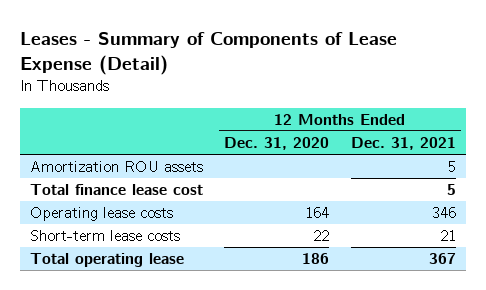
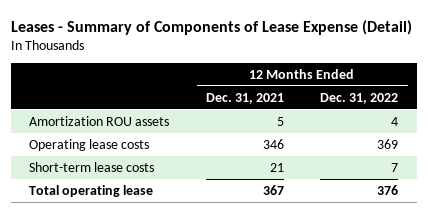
- | 12 Months Ended Dec. 31, 2020 | 12 Months Ended Dec. 31, 2021
+ | 12 Months Ended Dec. 31, 2021 | 12 Months Ended Dec. 31, 2022
- Total finance lease cost | | 5

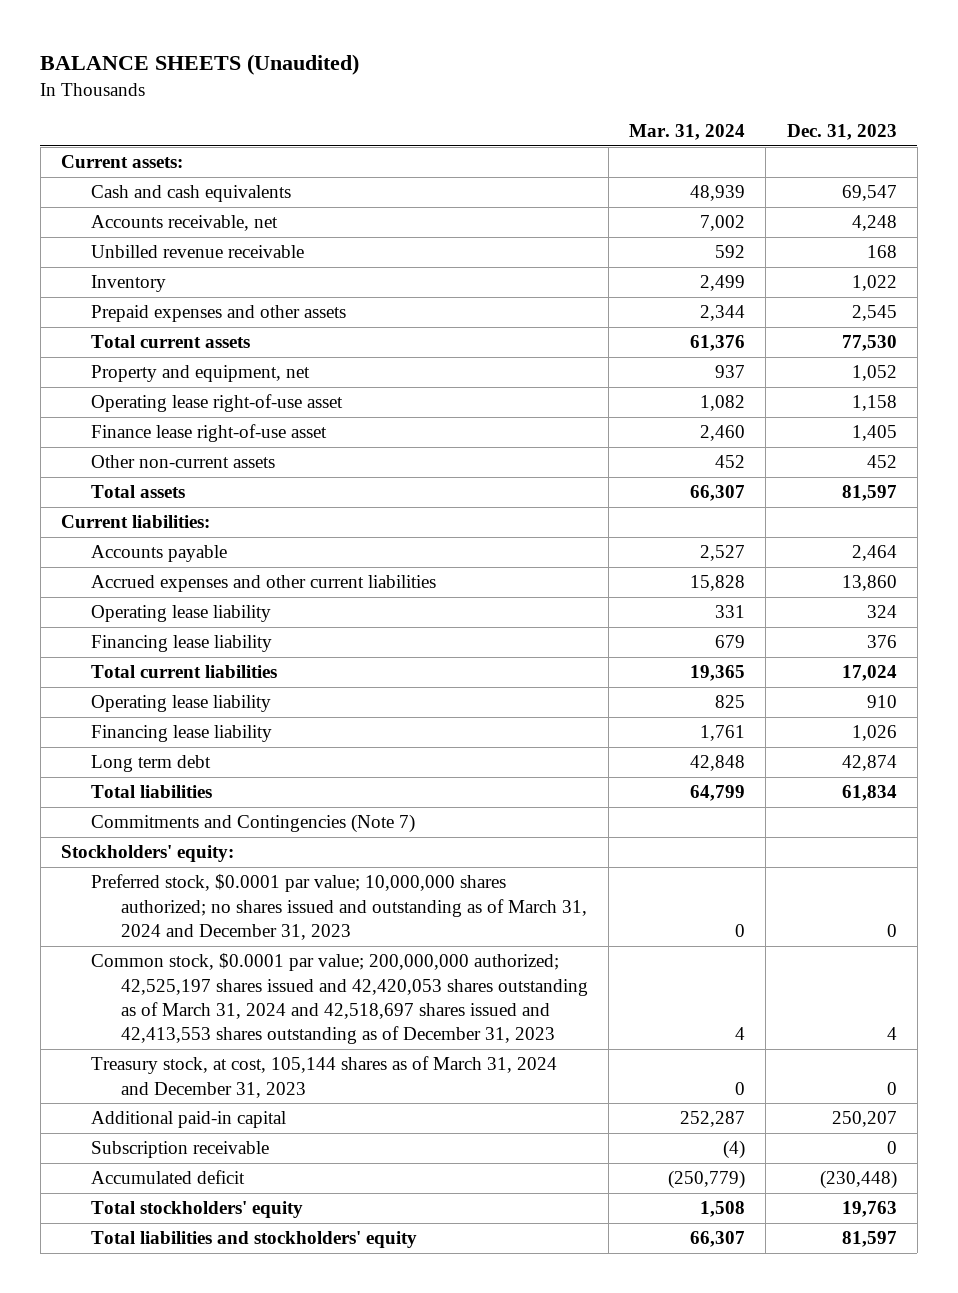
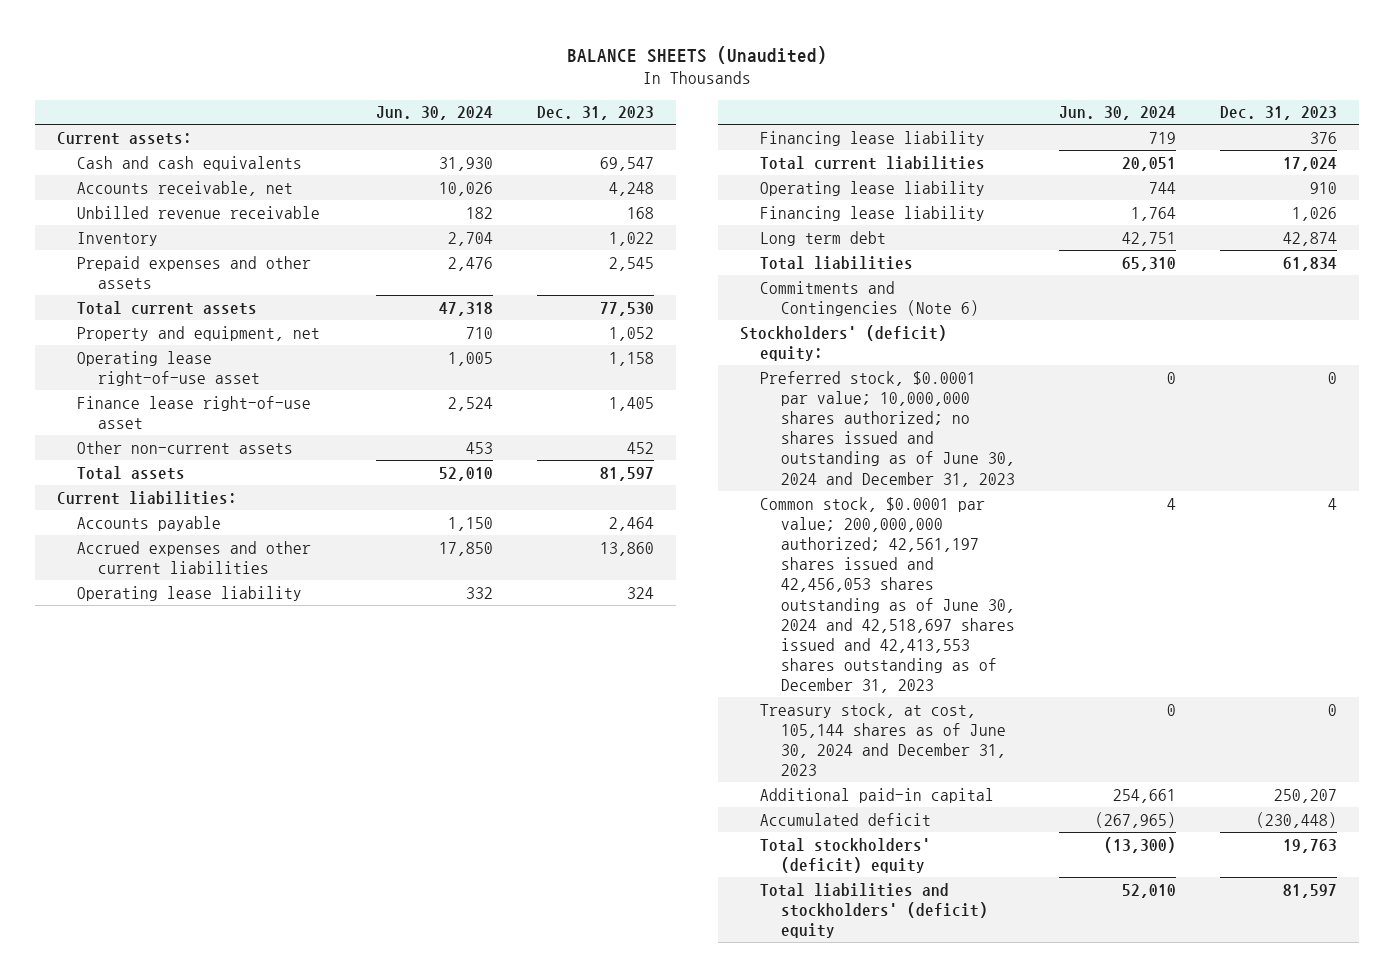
- | Mar. 31, 2024 | Dec. 31, 2023
+ | Jun. 30, 2024 | Dec. 31, 2023
- Commitments and Contingencies (Note 7)
- Stockholders' equity:
- Preferred stock, $0.0001 par value; 10,000,000 shares authorized; no shares issued and outstanding as of March 31, 2024 and December 31, 2023 | 0 | 0
- Common stock, $0.0001 par value; 200,000,000 authorized; 42,525,197 shares issued and 42,420,053 shares outstanding as of March 31, 2024 and 42,518,697 shares issued and 42,413,553 shares outstanding as of December 31, 2023 | 4 | 4
- Treasury stock, at cost, 105,144 shares as of March 31, 2024 and December 31, 2023 | 0 | 0
+ Commitments and Contingencies (Note 6)
+ Stockholders' (deficit) equity:
+ Preferred stock, $0.0001 par value; 10,000,000 shares authorized; no shares issued and outstanding as of June 30, 2024 and December 31, 2023 | 0 | 0
+ Common stock, $0.0001 par value; 200,000,000 authorized; 42,561,197 shares issued and 42,456,053 shares outstanding as of June 30, 2024 and 42,518,697 shares issued and 42,413,553 shares outstanding as of December 31, 2023 | 4 | 4
+ Treasury stock, at cost, 105,144 shares as of June 30, 2024 and December 31, 2023 | 0 | 0
- Subscription receivable | (4) | 0
- Total stockholders' equity | 1,508 | 19,763
- Total liabilities and stockholders' equity | 66,307 | 81,597
+ Total stockholders' (deficit) equity | (13,300) | 19,763
+ Total liabilities and stockholders' (deficit) equity | 52,010 | 81,597

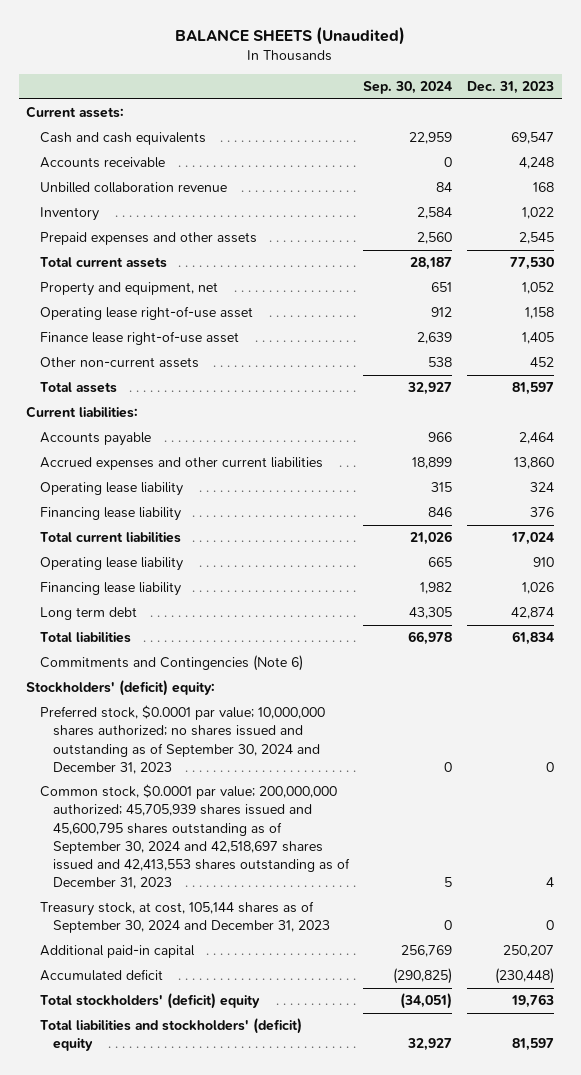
- | Jun. 30, 2024 | Dec. 31, 2023
+ | Sep. 30, 2024 | Dec. 31, 2023
- Accounts receivable, net | 10,026 | 4,248
- Unbilled revenue receivable | 182 | 168
+ Accounts receivable | 0 | 4,248
+ Unbilled collaboration revenue | 84 | 168
- Preferred stock, $0.0001 par value; 10,000,000 shares authorized; no shares issued and outstanding as of June 30, 2024 and December 31, 2023 | 0 | 0
- Common stock, $0.0001 par value; 200,000,000 authorized; 42,561,197 shares issued and 42,456,053 shares outstanding as of June 30, 2024 and 42,518,697 shares issued and 42,413,553 shares outstanding as of December 31, 2023 | 4 | 4
- Treasury stock, at cost, 105,144 shares as of June 30, 2024 and December 31, 2023 | 0 | 0
+ Preferred stock, $0.0001 par value; 10,000,000 shares authorized; no shares issued and outstanding as of September 30, 2024 and December 31, 2023 | 0 | 0
+ Common stock, $0.0001 par value; 200,000,000 authorized; 45,705,939 shares issued and 45,600,795 shares outstanding as of September 30, 2024 and 42,518,697 shares issued and 42,413,553 shares outstanding as of December 31, 2023 | 5 | 4
+ Treasury stock, at cost, 105,144 shares as of September 30, 2024 and December 31, 2023 | 0 | 0

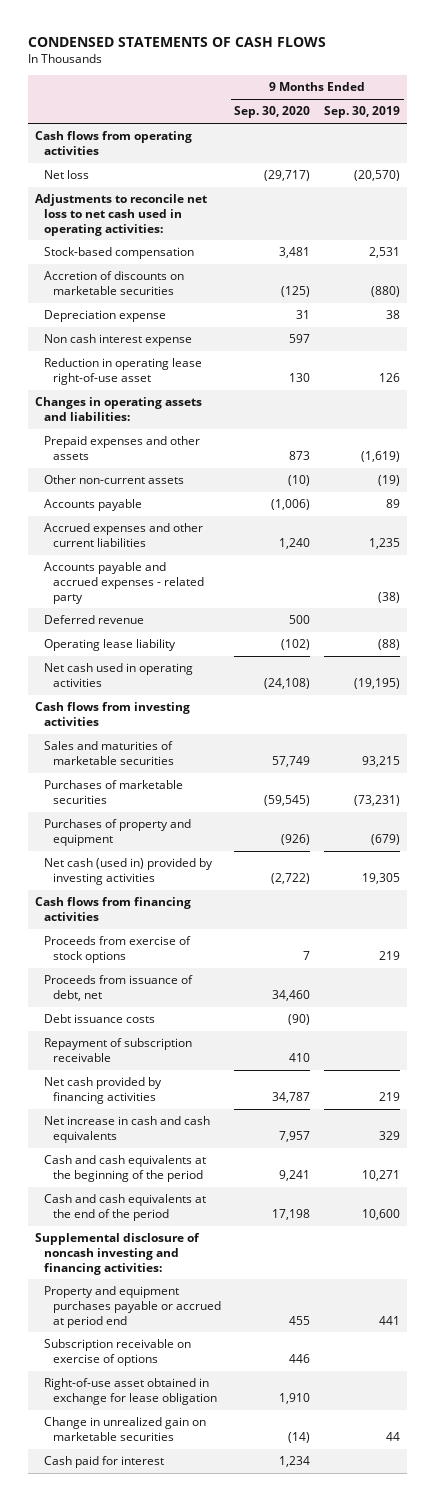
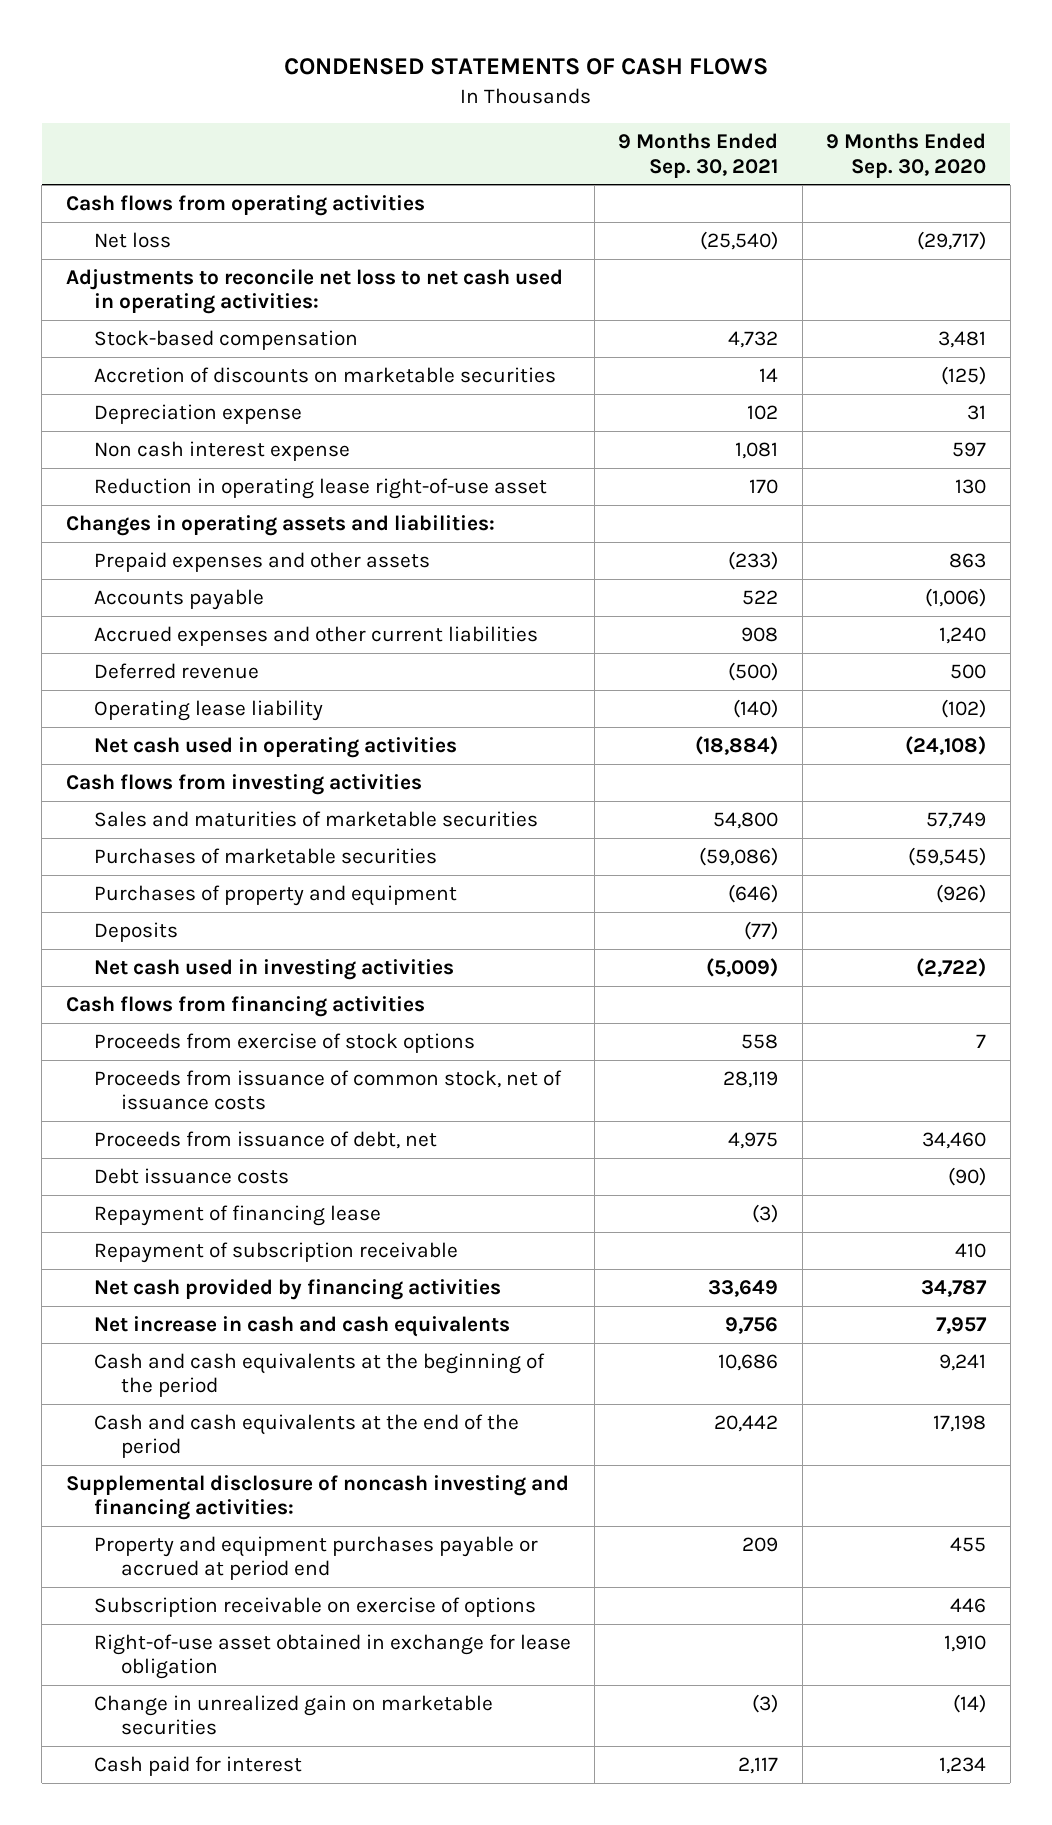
- | 9 Months Ended Sep. 30, 2020 | 9 Months Ended Sep. 30, 2019
+ | 9 Months Ended Sep. 30, 2021 | 9 Months Ended Sep. 30, 2020
- Prepaid expenses and other assets | 873 | (1,619)
- Other non-current assets | (10) | (19)
+ Prepaid expenses and other assets | (233) | 863
- Accounts payable and accrued expenses - related party | | (38)
- Net cash (used in) provided by investing activities | (2,722) | 19,305
+ Deposits | (77) |
+ Net cash used in investing activities | (5,009) | (2,722)
+ Proceeds from issuance of common stock, net of issuance costs | 28,119 |
+ Repayment of financing lease | (3) |

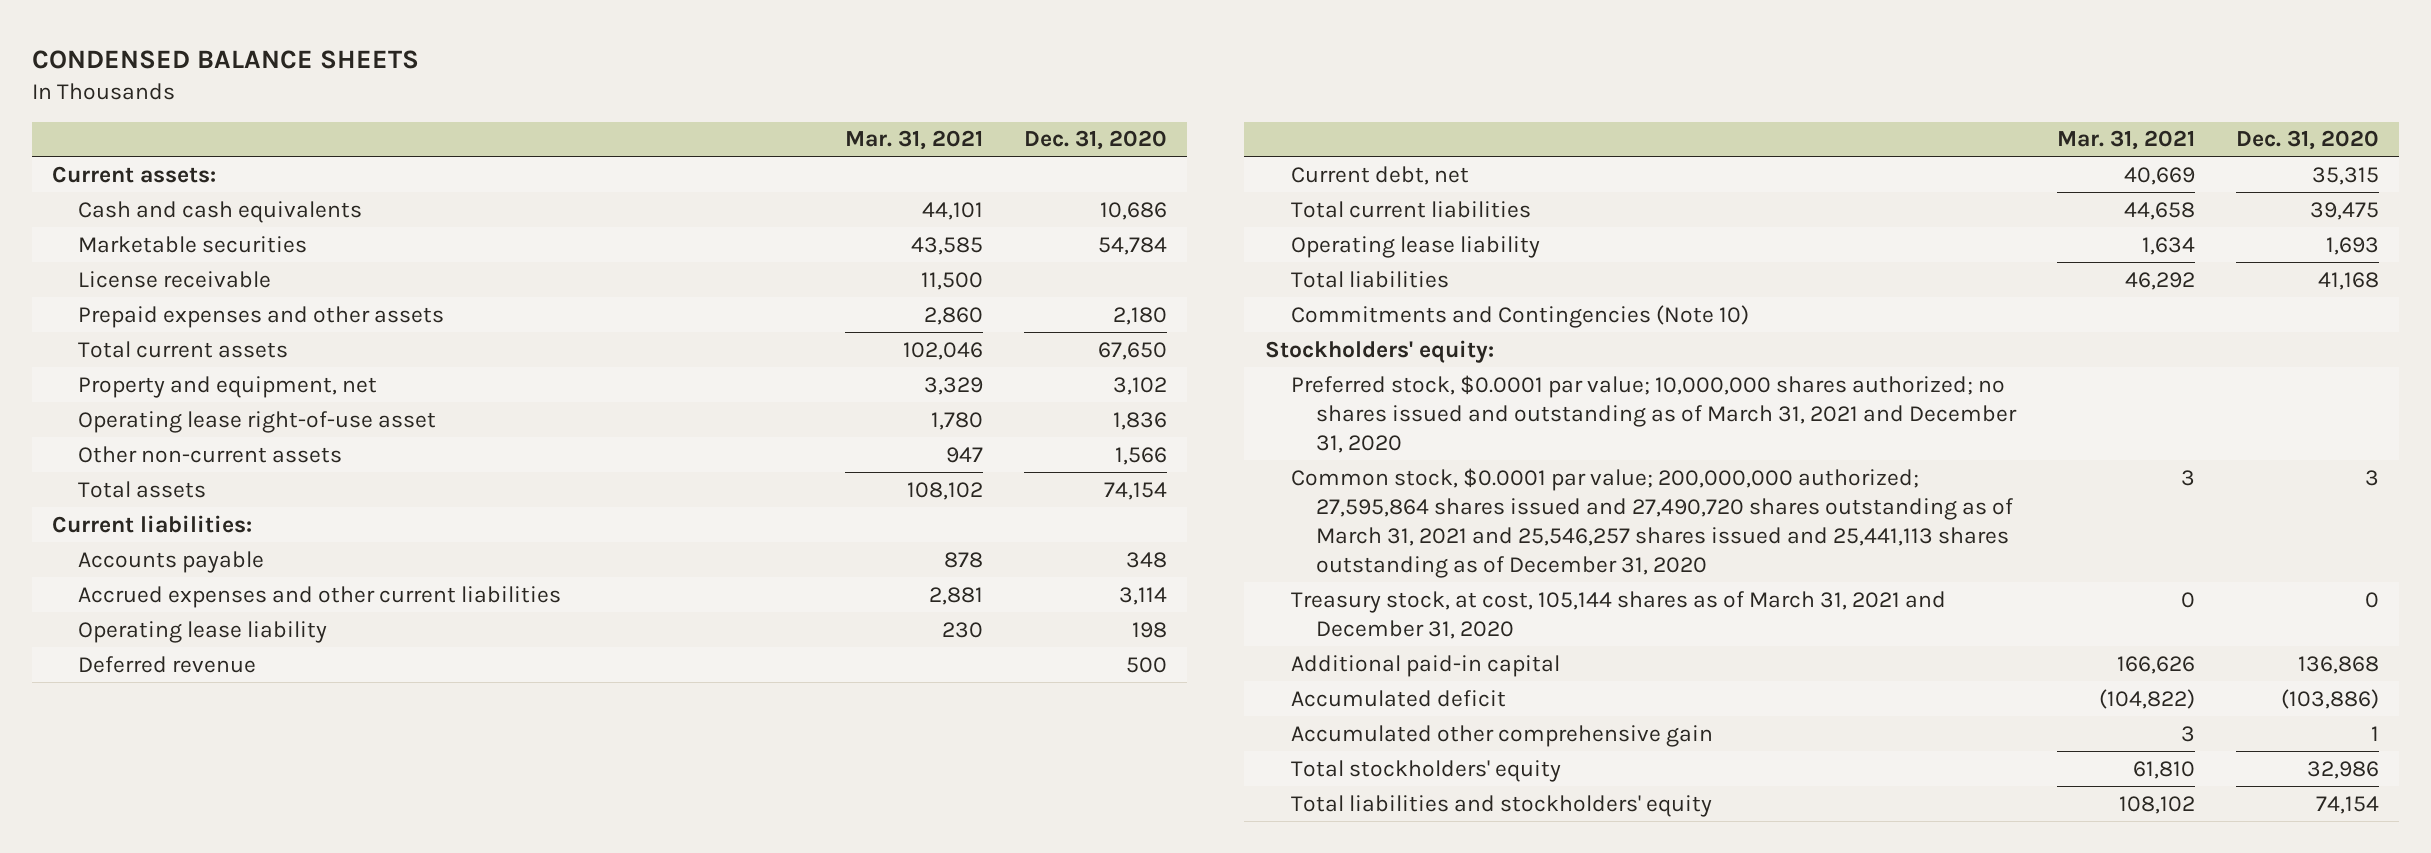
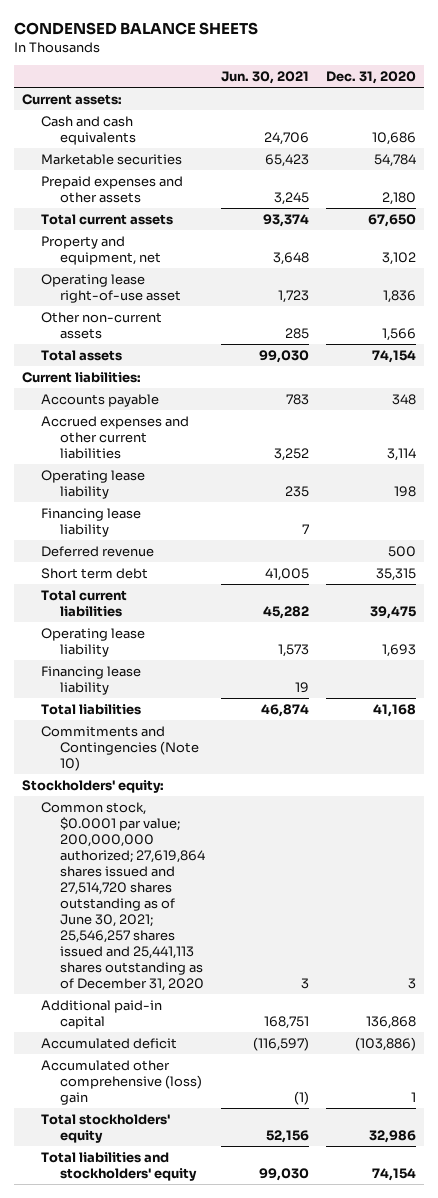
- | Mar. 31, 2021 | Dec. 31, 2020
+ | Jun. 30, 2021 | Dec. 31, 2020
- License receivable | 11,500 |
+ Financing lease liability | 7 |
- Current debt, net | 40,669 | 35,315
+ Short term debt | 41,005 | 35,315
+ Financing lease liability | 19 |
- Preferred stock, $0.0001 par value; 10,000,000 shares authorized; no shares issued and outstanding as of March 31, 2021 and December 31, 2020
- Common stock, $0.0001 par value; 200,000,000 authorized; 27,595,864 shares issued and 27,490,720 shares outstanding as of March 31, 2021 and 25,546,257 shares issued and 25,441,113 shares outstanding as of December 31, 2020 | 3 | 3
- Treasury stock, at cost, 105,144 shares as of March 31, 2021 and December 31, 2020 | 0 | 0
+ Common stock, $0.0001 par value; 200,000,000 authorized; 27,619,864 shares issued and 27,514,720 shares outstanding as of June 30, 2021; 25,546,257 shares issued and 25,441,113 shares outstanding as of December 31, 2020 | 3 | 3
- Accumulated other comprehensive gain | 3 | 1
+ Accumulated other comprehensive (loss) gain | (1) | 1

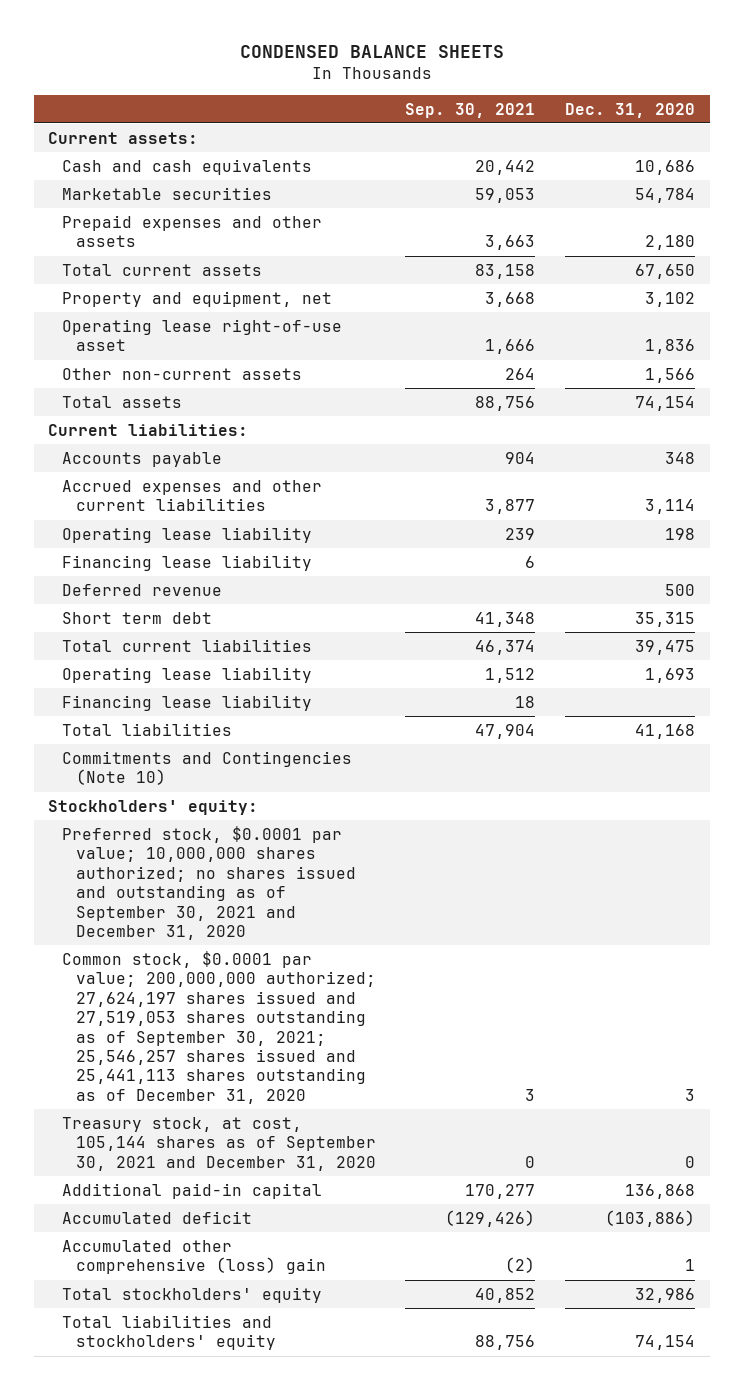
- | Jun. 30, 2021 | Dec. 31, 2020
+ | Sep. 30, 2021 | Dec. 31, 2020
- Common stock, $0.0001 par value; 200,000,000 authorized; 27,619,864 shares issued and 27,514,720 shares outstanding as of June 30, 2021; 25,546,257 shares issued and 25,441,113 shares outstanding as of December 31, 2020 | 3 | 3
+ Preferred stock, $0.0001 par value; 10,000,000 shares authorized; no shares issued and outstanding as of September 30, 2021 and December 31, 2020
+ Common stock, $0.0001 par value; 200,000,000 authorized; 27,624,197 shares issued and 27,519,053 shares outstanding as of September 30, 2021; 25,546,257 shares issued and 25,441,113 shares outstanding as of December 31, 2020 | 3 | 3
+ Treasury stock, at cost, 105,144 shares as of September 30, 2021 and December 31, 2020 | 0 | 0

